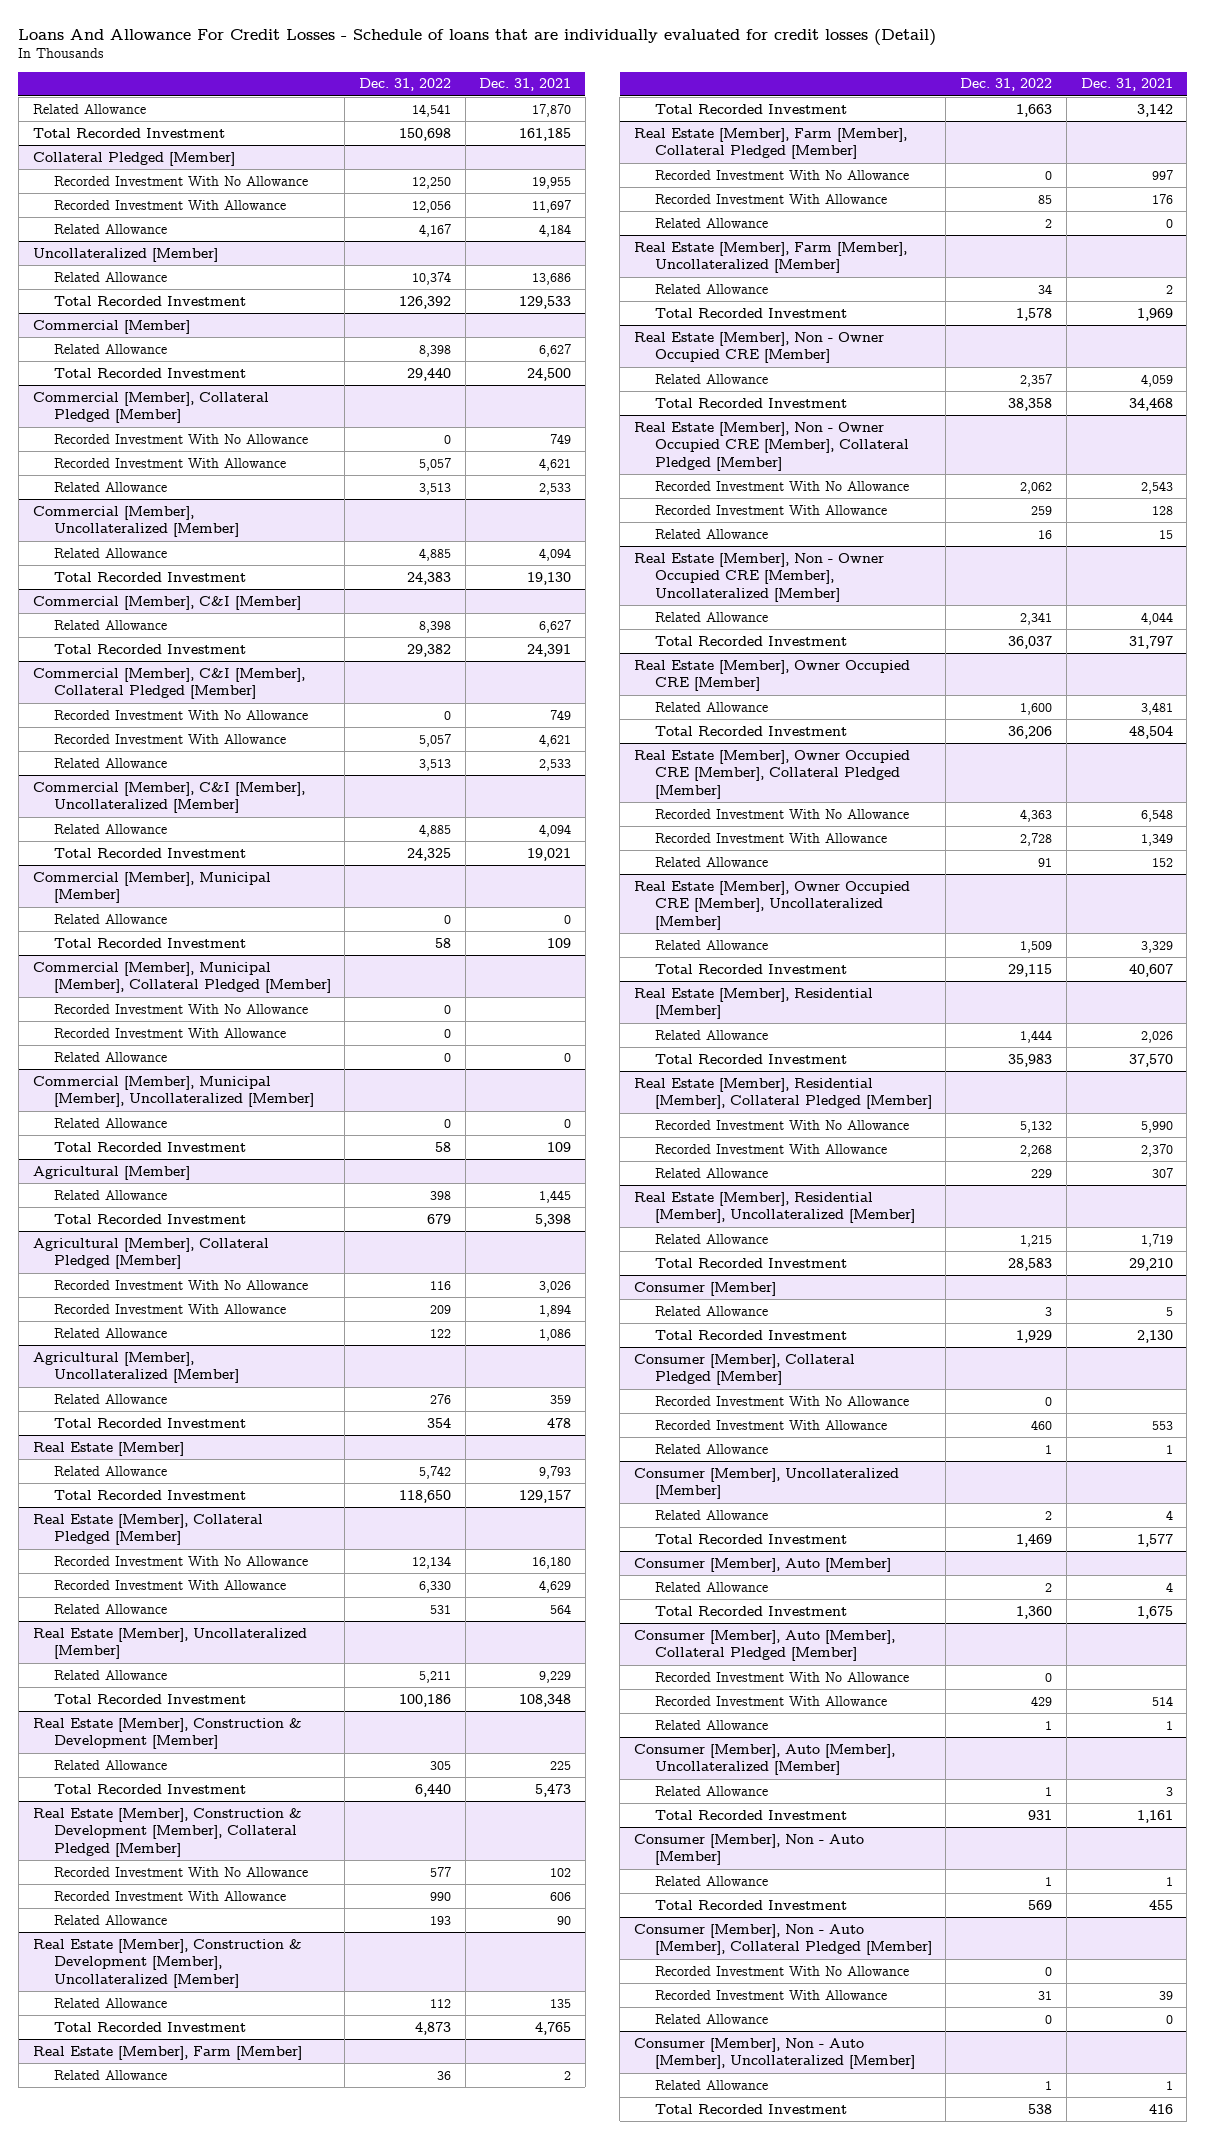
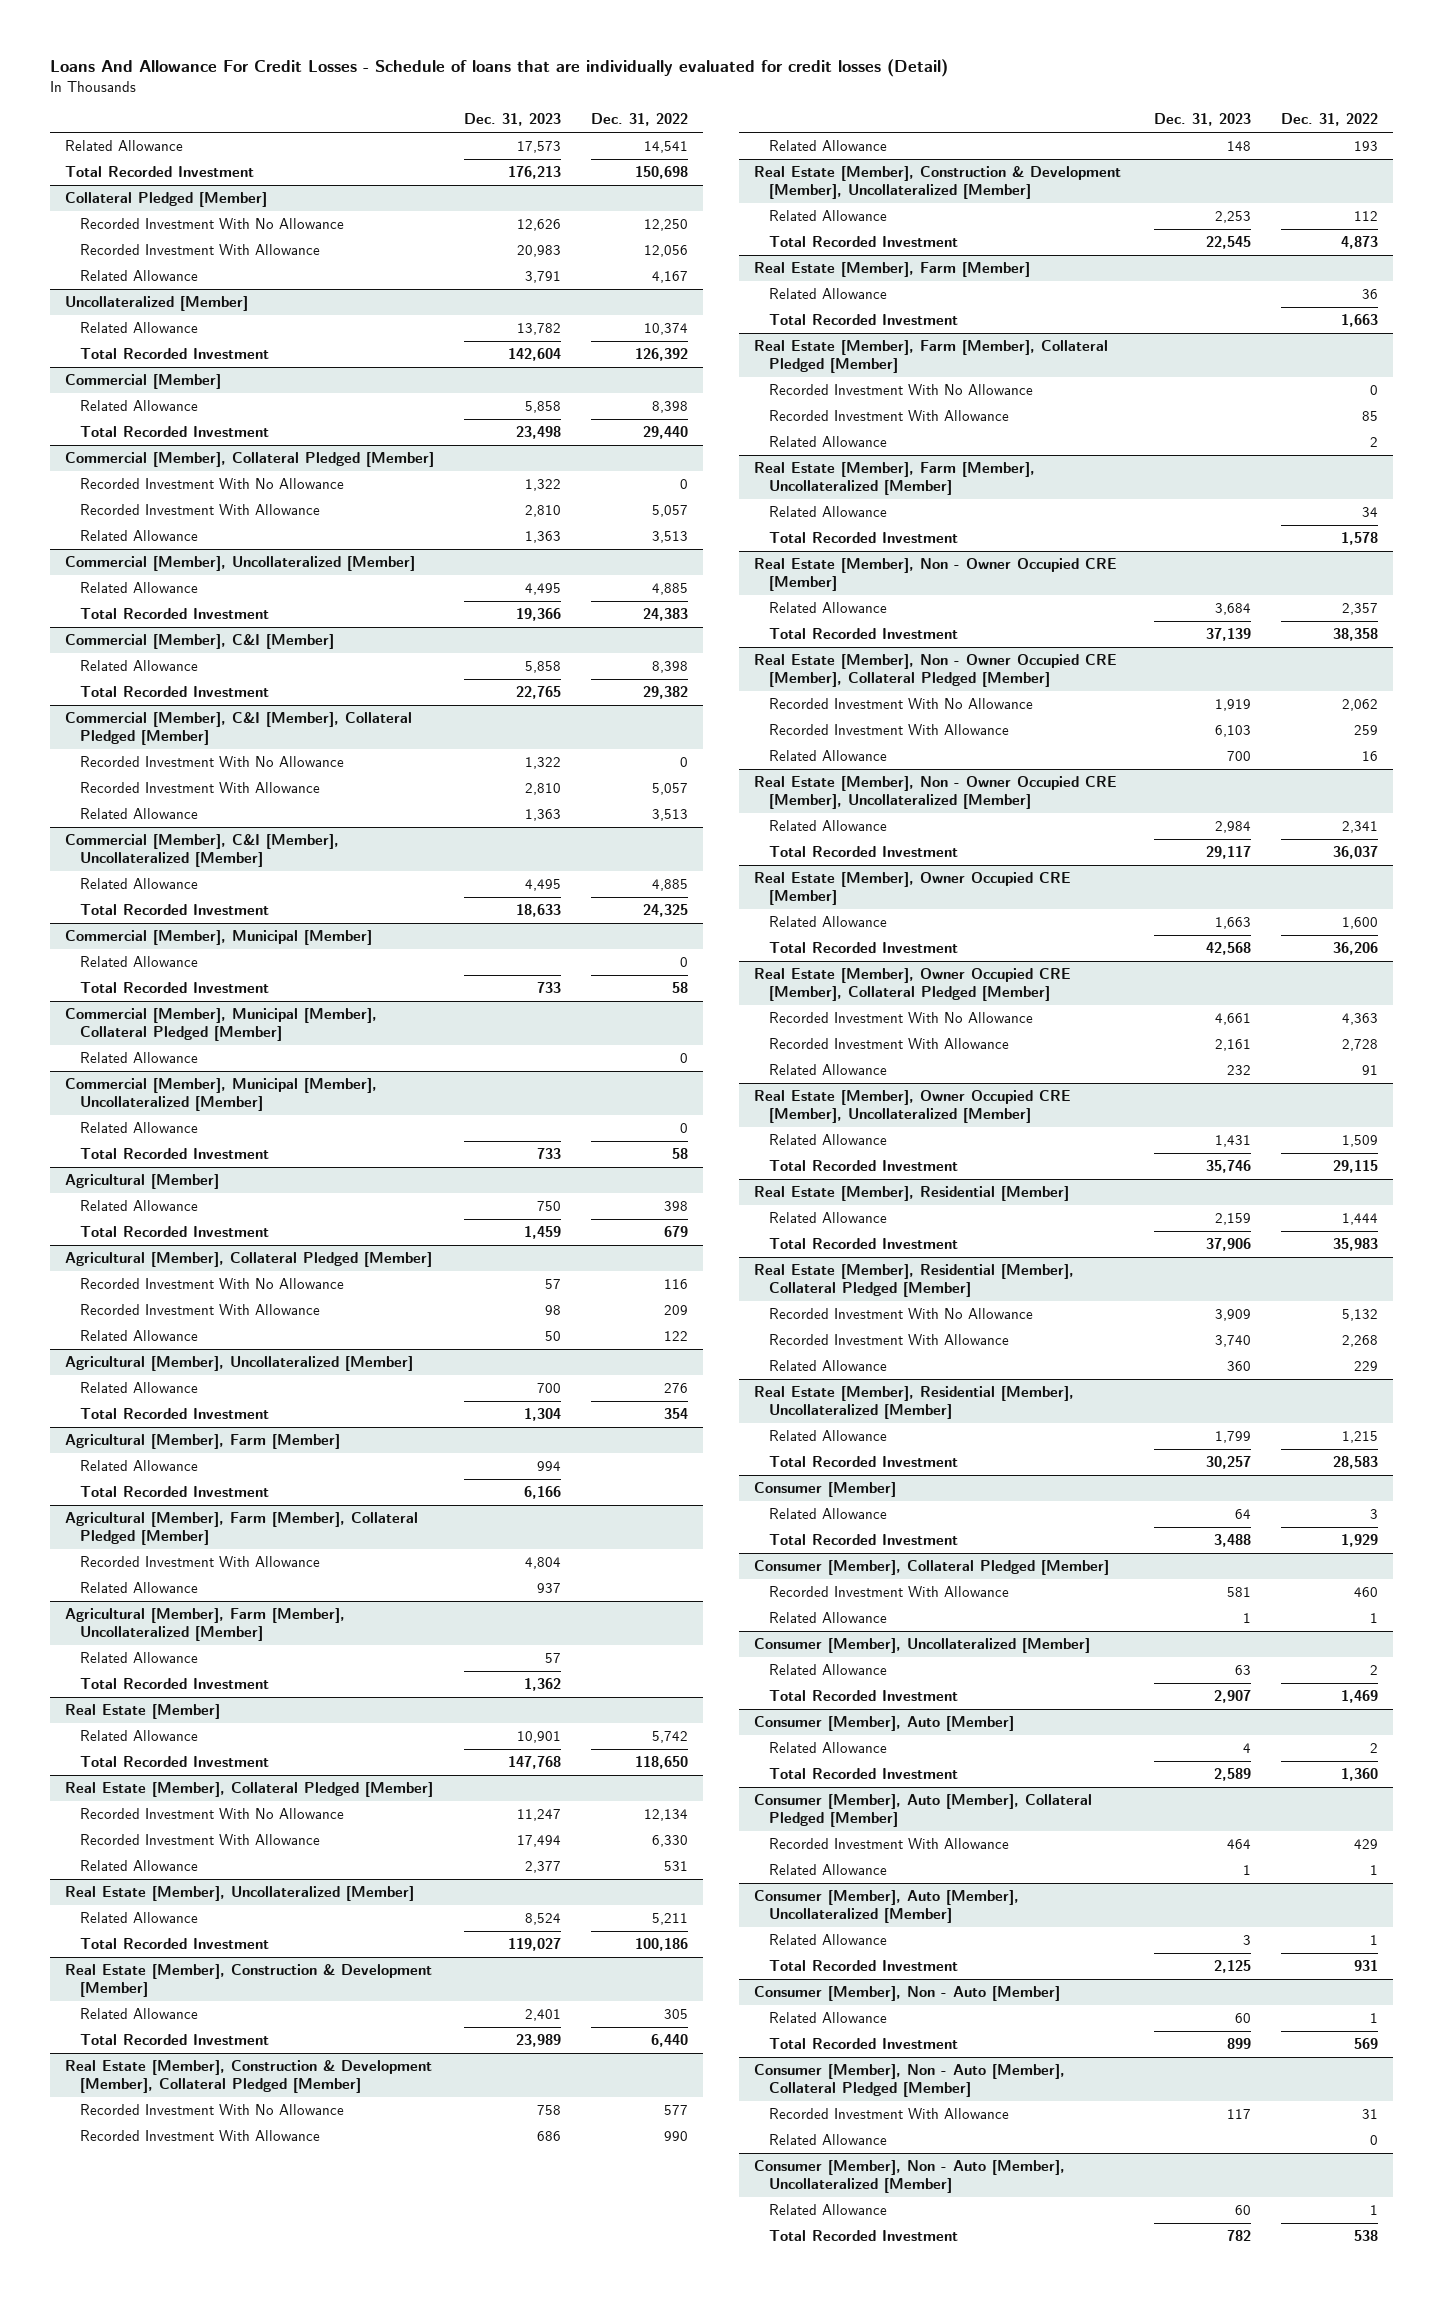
- | Dec. 31, 2022 | Dec. 31, 2021
+ | Dec. 31, 2023 | Dec. 31, 2022
@ Commercial [Member], Municipal [Member], Collateral Pledged [Member]
- Recorded Investment With No Allowance | 0 |
- Recorded Investment With Allowance | 0 |
+ Agricultural [Member], Farm [Member]
+ Related Allowance | 994 |
+ Total Recorded Investment | 6,166 |
+ Agricultural [Member], Farm [Member], Collateral Pledged [Member]
+ Recorded Investment With Allowance | 4,804 |
+ Related Allowance | 937 |
+ Agricultural [Member], Farm [Member], Uncollateralized [Member]
+ Related Allowance | 57 |
+ Total Recorded Investment | 1,362 |
@ Consumer [Member], Collateral Pledged [Member]
- Recorded Investment With No Allowance | 0 |
@ Consumer [Member], Auto [Member], Collateral Pledged [Member]
- Recorded Investment With No Allowance | 0 |
@ Consumer [Member], Non - Auto [Member], Collateral Pledged [Member]
- Recorded Investment With No Allowance | 0 |

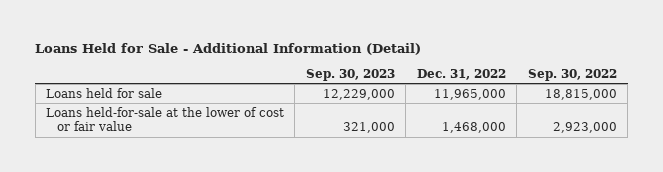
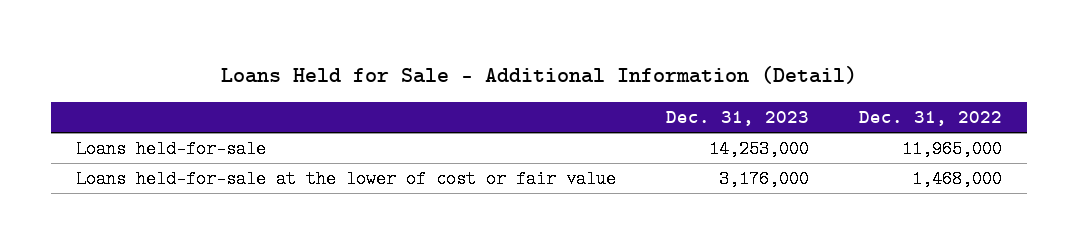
- | Sep. 30, 2023 | Dec. 31, 2022 | Sep. 30, 2022
+ | Dec. 31, 2023 | Dec. 31, 2022
- Loans held for sale | 12,229,000 | 11,965,000 | 18,815,000
+ Loans held-for-sale | 14,253,000 | 11,965,000

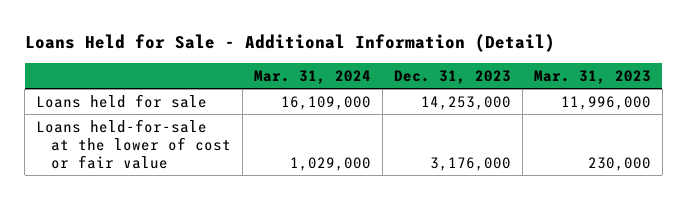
- | Dec. 31, 2023 | Dec. 31, 2022
+ | Mar. 31, 2024 | Dec. 31, 2023 | Mar. 31, 2023
- Loans held-for-sale | 14,253,000 | 11,965,000
+ Loans held for sale | 16,109,000 | 14,253,000 | 11,996,000

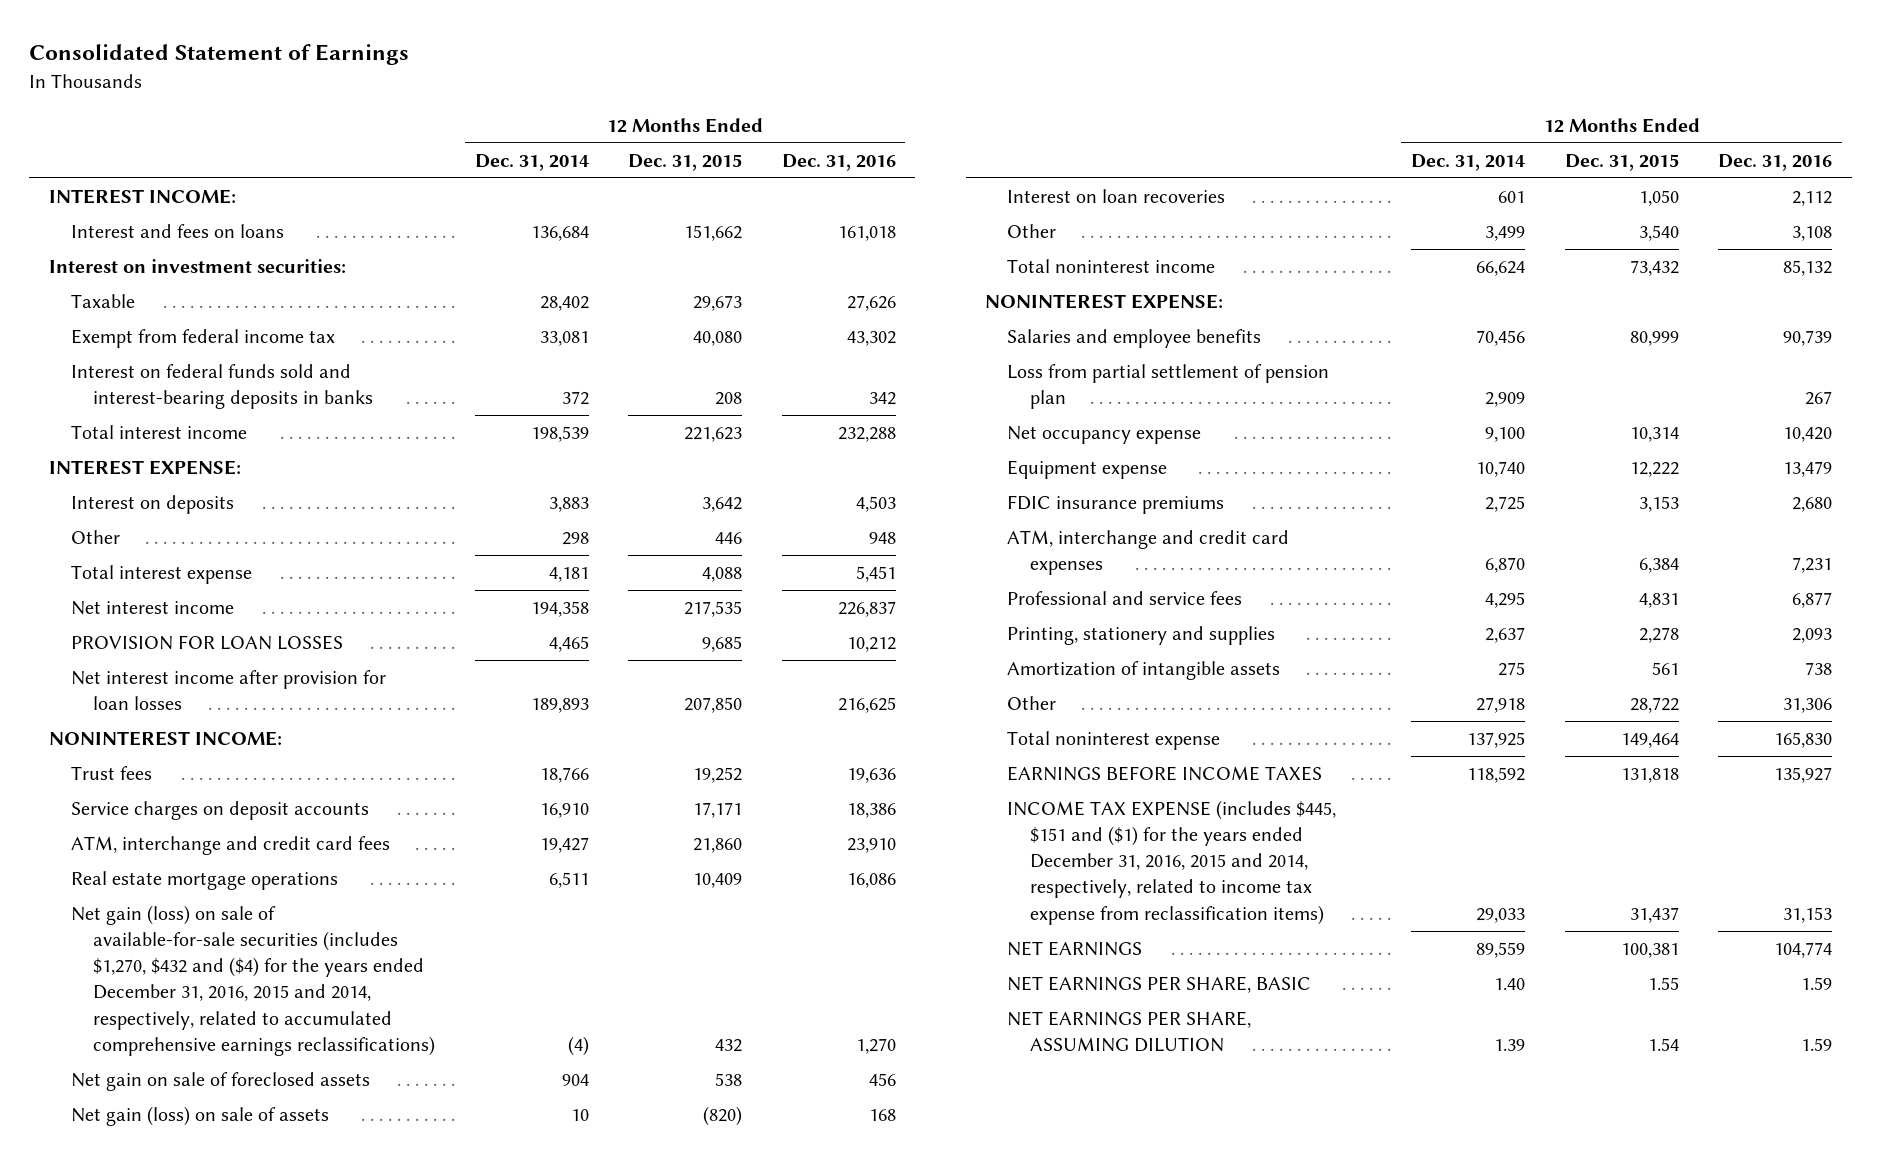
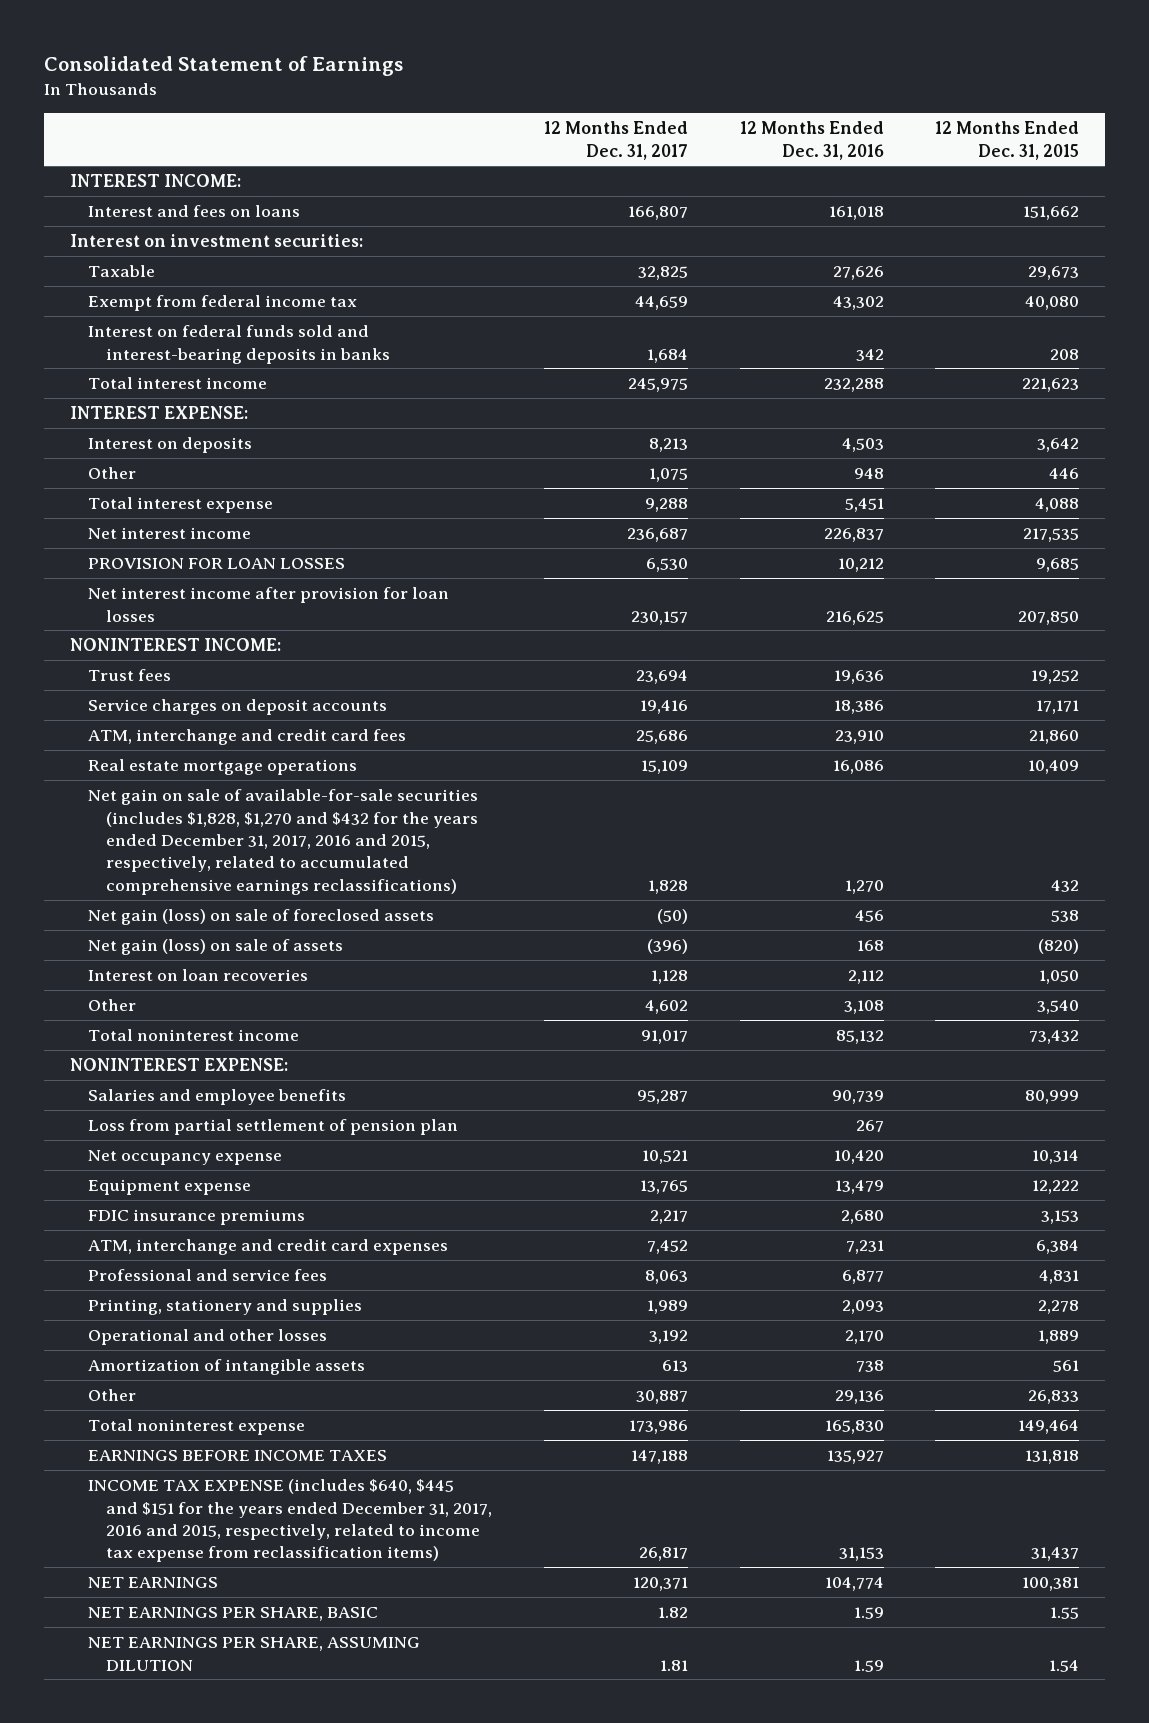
- | 12 Months Ended Dec. 31, 2014 | 12 Months Ended Dec. 31, 2015 | 12 Months Ended Dec. 31, 2016
+ | 12 Months Ended Dec. 31, 2017 | 12 Months Ended Dec. 31, 2016 | 12 Months Ended Dec. 31, 2015
- Net gain (loss) on sale of available-for-sale securities (includes $1,270, $432 and ($4) for the years ended December 31, 2016, 2015 and 2014, respectively, related to accumulated comprehensive earnings reclassifications) | (4) | 432 | 1,270
- Net gain on sale of foreclosed assets | 904 | 538 | 456
+ Net gain on sale of available-for-sale securities (includes $1,828, $1,270 and $432 for the years ended December 31, 2017, 2016 and 2015, respectively, related to accumulated comprehensive earnings reclassifications) | 1,828 | 1,270 | 432
+ Net gain (loss) on sale of foreclosed assets | (50) | 456 | 538
+ Operational and other losses | 3,192 | 2,170 | 1,889
- Other | 27,918 | 28,722 | 31,306
+ Other | 30,887 | 29,136 | 26,833
- INCOME TAX EXPENSE (includes $445, $151 and ($1) for the years ended December 31, 2016, 2015 and 2014, respectively, related to income tax expense from reclassification items) | 29,033 | 31,437 | 31,153
+ INCOME TAX EXPENSE (includes $640, $445 and $151 for the years ended December 31, 2017, 2016 and 2015, respectively, related to income tax expense from reclassification items) | 26,817 | 31,153 | 31,437

